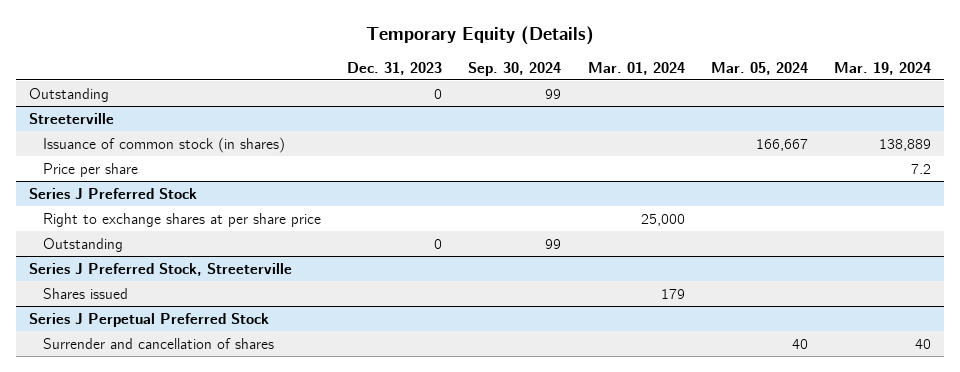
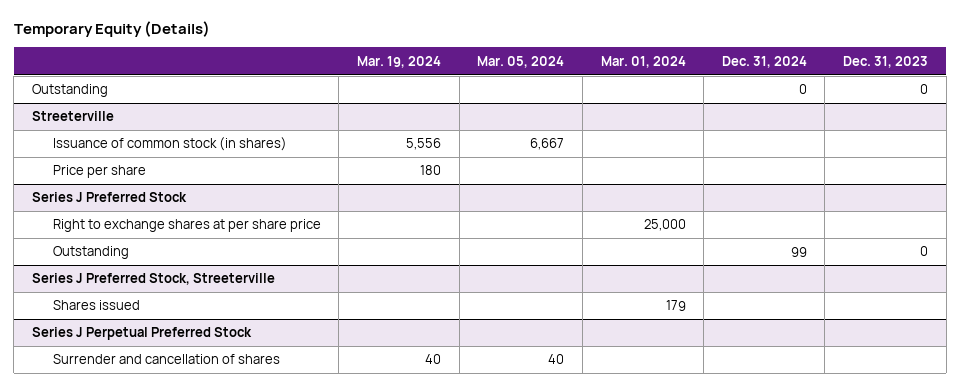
- | Dec. 31, 2023 | Sep. 30, 2024 | Mar. 01, 2024 | Mar. 05, 2024 | Mar. 19, 2024
+ | Mar. 19, 2024 | Mar. 05, 2024 | Mar. 01, 2024 | Dec. 31, 2024 | Dec. 31, 2023
@ Streeterville
- Issuance of common stock (in shares) | | | | 166,667 | 138,889
- Price per share | | | | | 7.2
+ Issuance of common stock (in shares) | 5,556 | 6,667 | | |
+ Price per share | 180 | | | |

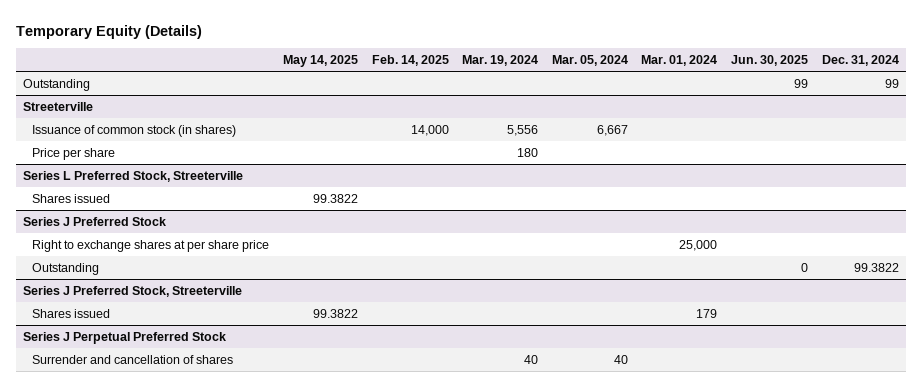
- | Mar. 19, 2024 | Mar. 05, 2024 | Mar. 01, 2024 | Dec. 31, 2024 | Dec. 31, 2023
+ | May 14, 2025 | Feb. 14, 2025 | Mar. 19, 2024 | Mar. 05, 2024 | Mar. 01, 2024 | Jun. 30, 2025 | Dec. 31, 2024
- Outstanding | | | | 0 | 0
+ Outstanding | | | | | | 99 | 99
+ Series L Preferred Stock, Streeterville
+ Shares issued | 99.3822 | | | | | |
@ Series J Preferred Stock
- Outstanding | | | | 99 | 0
+ Outstanding | | | | | | 0 | 99.3822

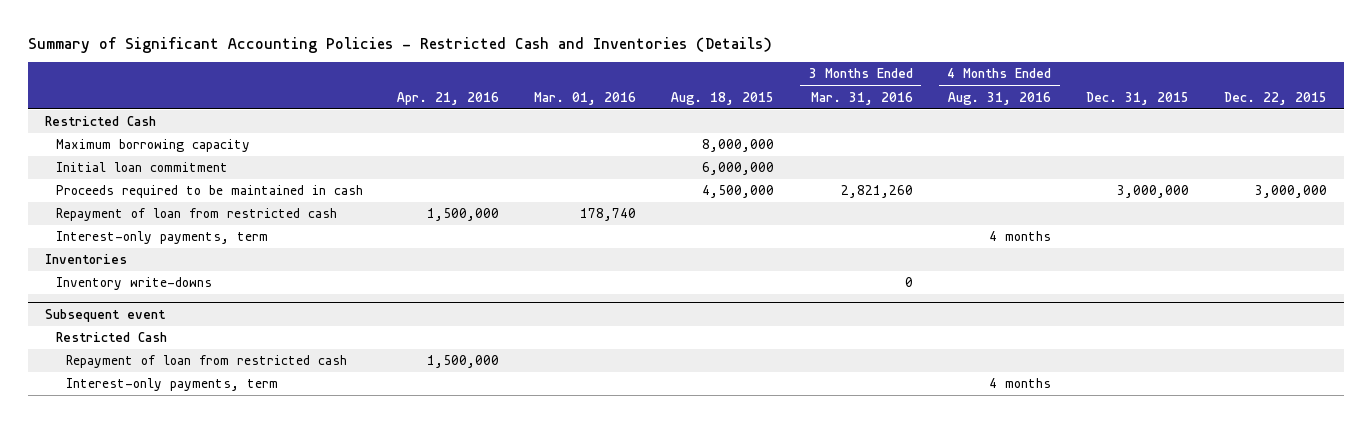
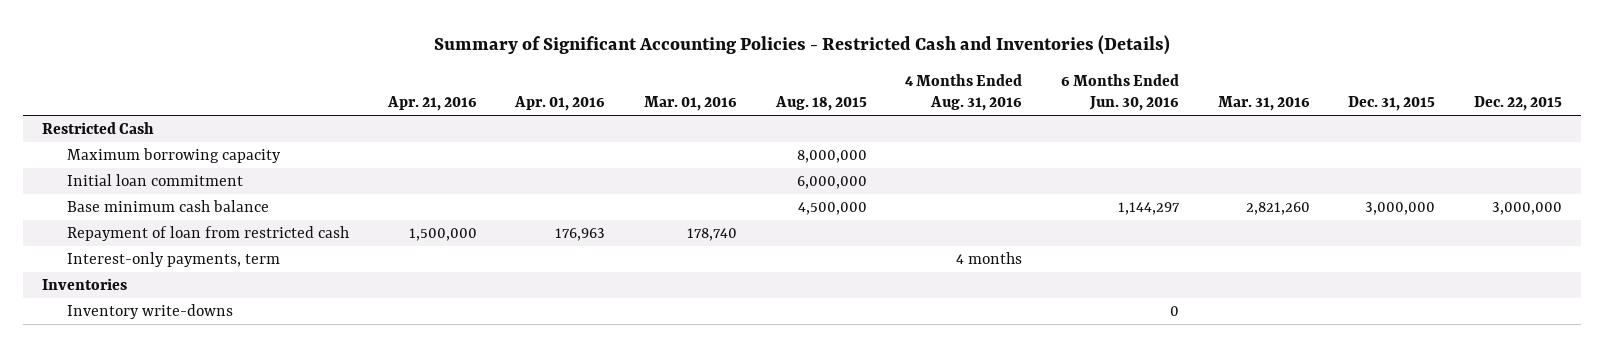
- | Apr. 21, 2016 | Mar. 01, 2016 | Aug. 18, 2015 | 3 Months Ended Mar. 31, 2016 | 4 Months Ended Aug. 31, 2016 | Dec. 31, 2015 | Dec. 22, 2015
+ | Apr. 21, 2016 | Apr. 01, 2016 | Mar. 01, 2016 | Aug. 18, 2015 | 4 Months Ended Aug. 31, 2016 | 6 Months Ended Jun. 30, 2016 | Mar. 31, 2016 | Dec. 31, 2015 | Dec. 22, 2015
- Proceeds required to be maintained in cash | | | 4,500,000 | 2,821,260 | | 3,000,000 | 3,000,000
+ Base minimum cash balance | | | | 4,500,000 | | 1,144,297 | 2,821,260 | 3,000,000 | 3,000,000
- Subsequent event
- Restricted Cash
- Repayment of loan from restricted cash | 1,500,000 | | | | | |
- Interest-only payments, term | | | | | 4 months | |

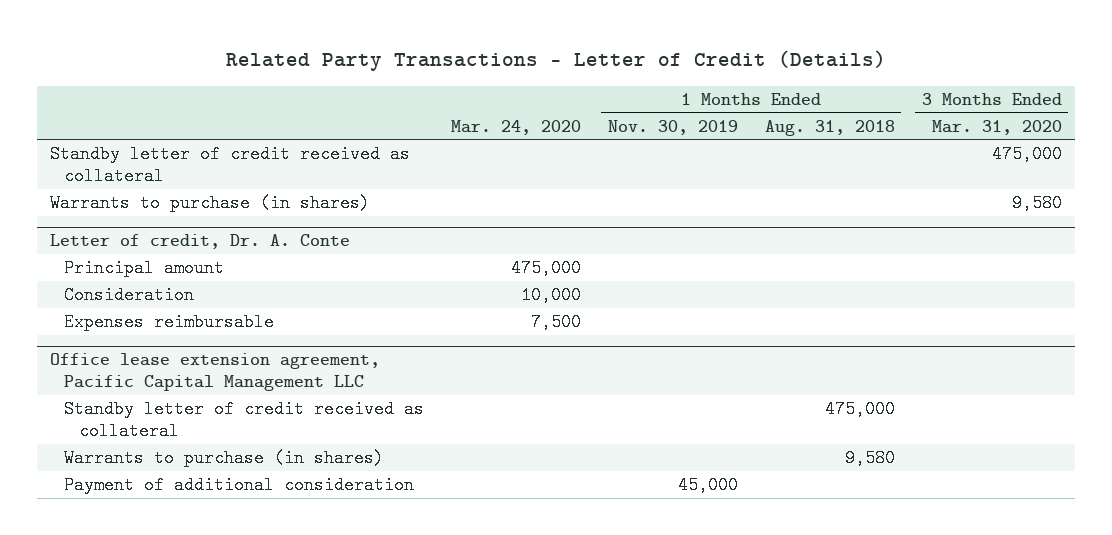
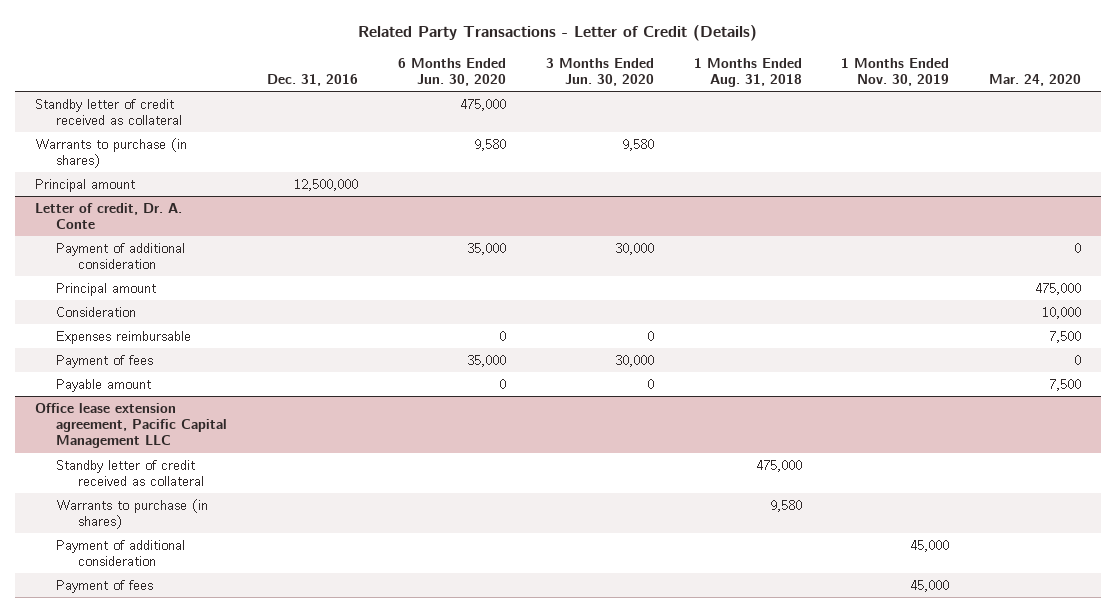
- | Mar. 24, 2020 | 1 Months Ended Nov. 30, 2019 | 1 Months Ended Aug. 31, 2018 | 3 Months Ended Mar. 31, 2020
+ | Dec. 31, 2016 | 6 Months Ended Jun. 30, 2020 | 3 Months Ended Jun. 30, 2020 | 1 Months Ended Aug. 31, 2018 | 1 Months Ended Nov. 30, 2019 | Mar. 24, 2020
+ Principal amount | 12,500,000 | | | | |
@ Letter of credit, Dr. A. Conte
+ Payment of additional consideration | | 35,000 | 30,000 | | | 0
+ Payment of fees | | 35,000 | 30,000 | | | 0
+ Payable amount | | 0 | 0 | | | 7,500
@ Office lease extension agreement, Pacific Capital Management LLC
+ Payment of fees | | | | | 45,000 |

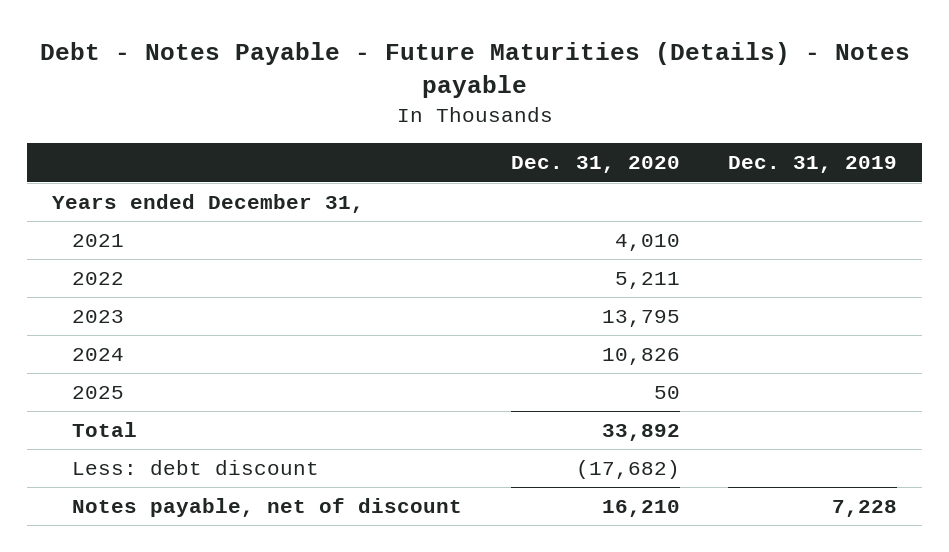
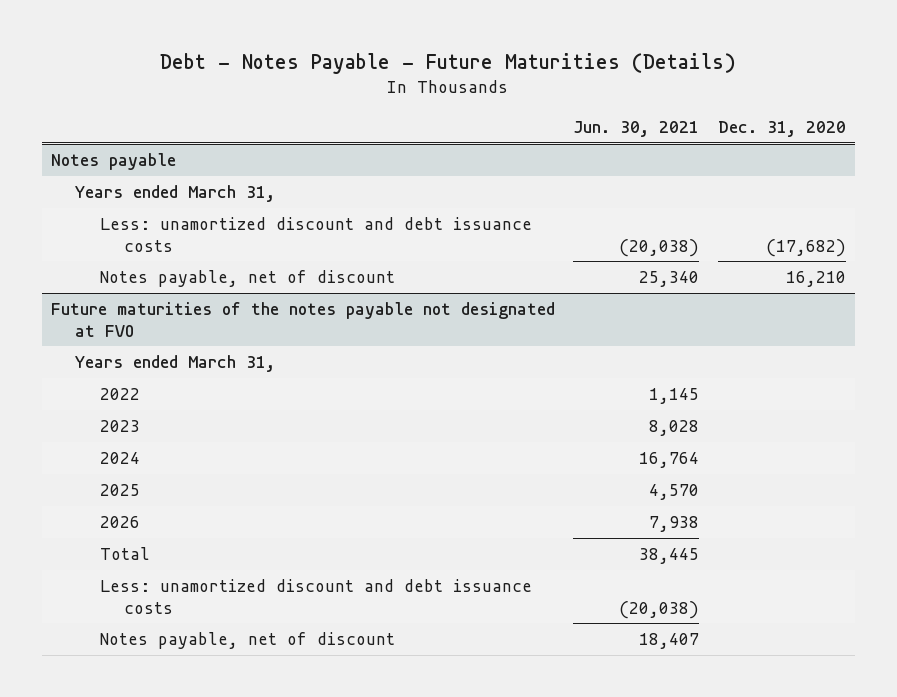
- Debt - Notes Payable - Future Maturities (Details) - Notes payable
+ Debt - Notes Payable - Future Maturities (Details)
- | Dec. 31, 2020 | Dec. 31, 2019
+ | Jun. 30, 2021 | Dec. 31, 2020
- Years ended December 31,
- 2021 | 4,010 |
- 2022 | 5,211 |
- 2023 | 13,795 |
- 2024 | 10,826 |
- 2025 | 50 |
- Total | 33,892 |
- Less: debt discount | (17,682) |
+ Notes payable
+ Years ended March 31,
+ Less: unamortized discount and debt issuance costs | (20,038) | (17,682)
+ Future maturities of the notes payable not designated at FVO
+ Years ended March 31,
+ 2022 | 1,145 |
+ 2023 | 8,028 |
+ 2024 | 16,764 |
+ 2025 | 4,570 |
+ 2026 | 7,938 |
+ Total | 38,445 |
+ Less: unamortized discount and debt issuance costs | (20,038) |
+ Notes payable, net of discount | 18,407 |

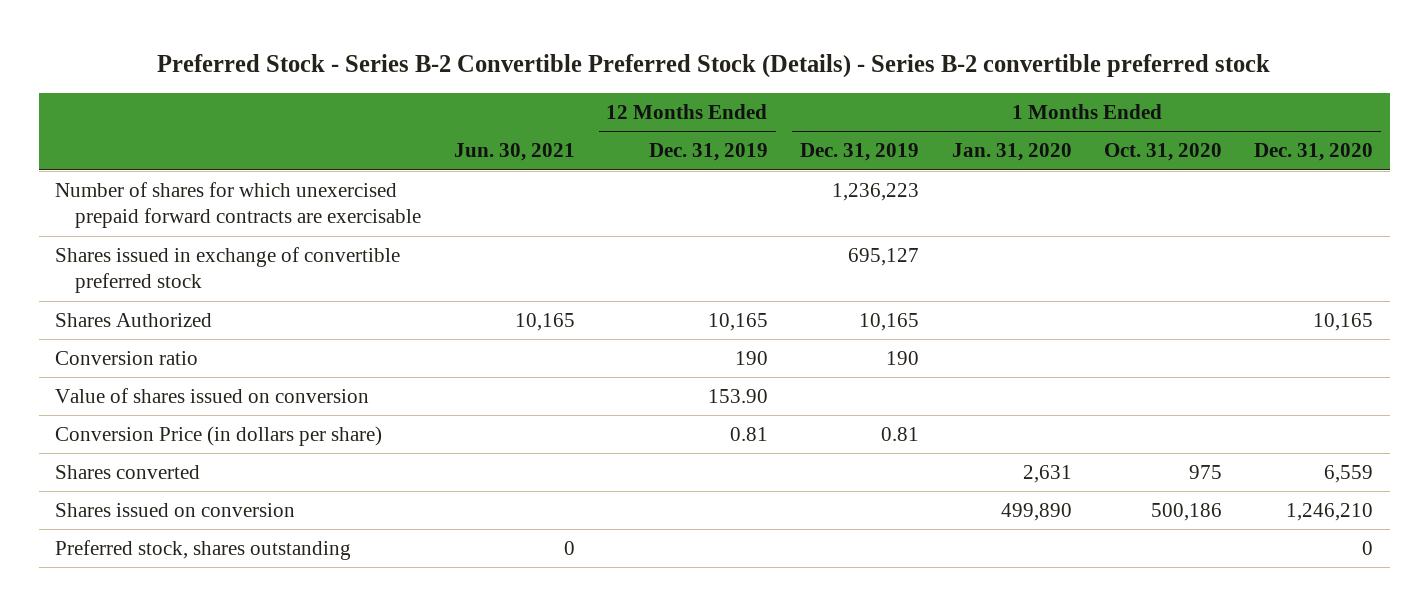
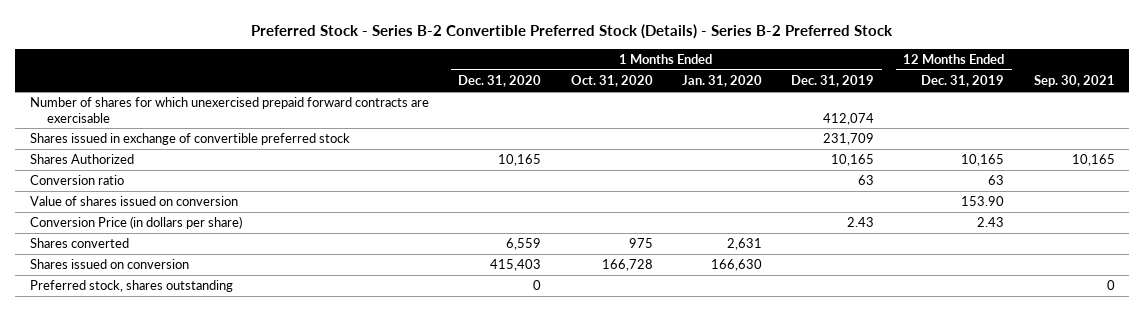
- Preferred Stock - Series B-2 Convertible Preferred Stock (Details) - Series B-2 convertible preferred stock
+ Preferred Stock - Series B-2 Convertible Preferred Stock (Details) - Series B-2 Preferred Stock
- | Jun. 30, 2021 | 12 Months Ended Dec. 31, 2019 | 1 Months Ended Dec. 31, 2019 | 1 Months Ended Jan. 31, 2020 | 1 Months Ended Oct. 31, 2020 | 1 Months Ended Dec. 31, 2020
+ | 1 Months Ended Dec. 31, 2020 | 1 Months Ended Oct. 31, 2020 | 1 Months Ended Jan. 31, 2020 | 1 Months Ended Dec. 31, 2019 | 12 Months Ended Dec. 31, 2019 | Sep. 30, 2021
- Number of shares for which unexercised prepaid forward contracts are exercisable | | | 1,236,223 | | |
- Shares issued in exchange of convertible preferred stock | | | 695,127 | | |
+ Number of shares for which unexercised prepaid forward contracts are exercisable | | | | 412,074 | |
+ Shares issued in exchange of convertible preferred stock | | | | 231,709 | |
- Conversion ratio | | 190 | 190 | | |
+ Conversion ratio | | | | 63 | 63 |
- Conversion Price (in dollars per share) | | 0.81 | 0.81 | | |
+ Conversion Price (in dollars per share) | | | | 2.43 | 2.43 |
- Shares issued on conversion | | | | 499,890 | 500,186 | 1,246,210
+ Shares issued on conversion | 415,403 | 166,728 | 166,630 | | |

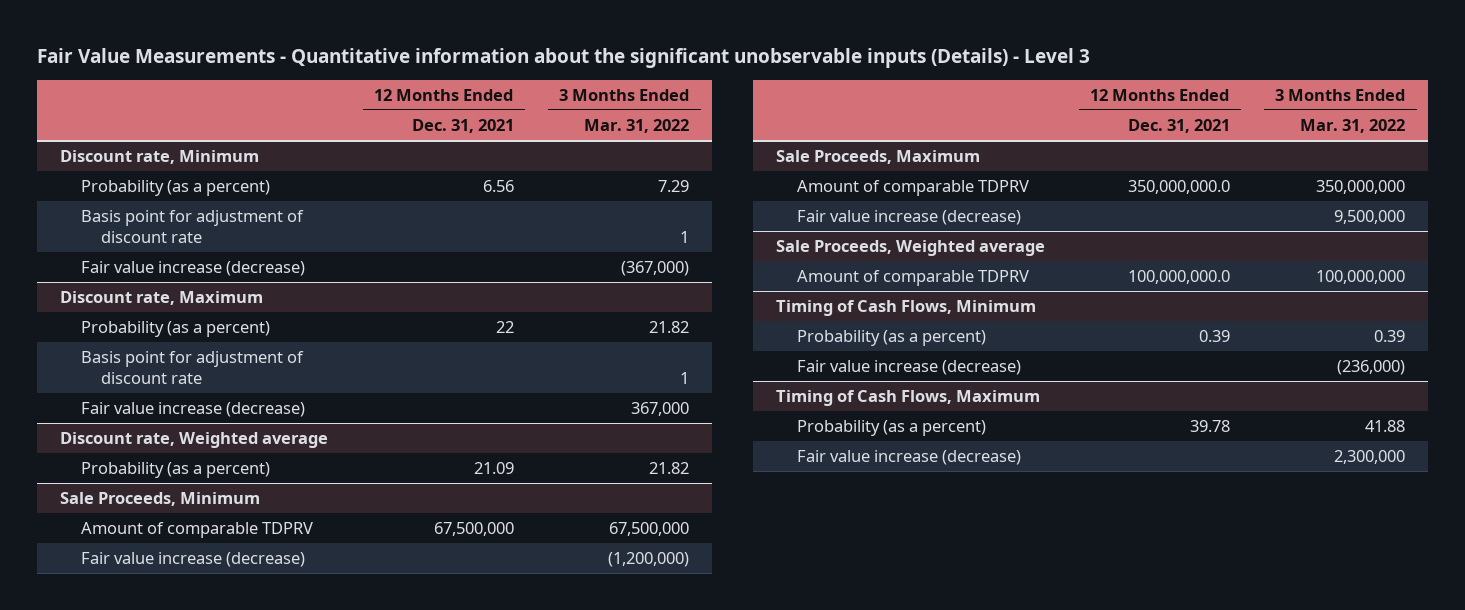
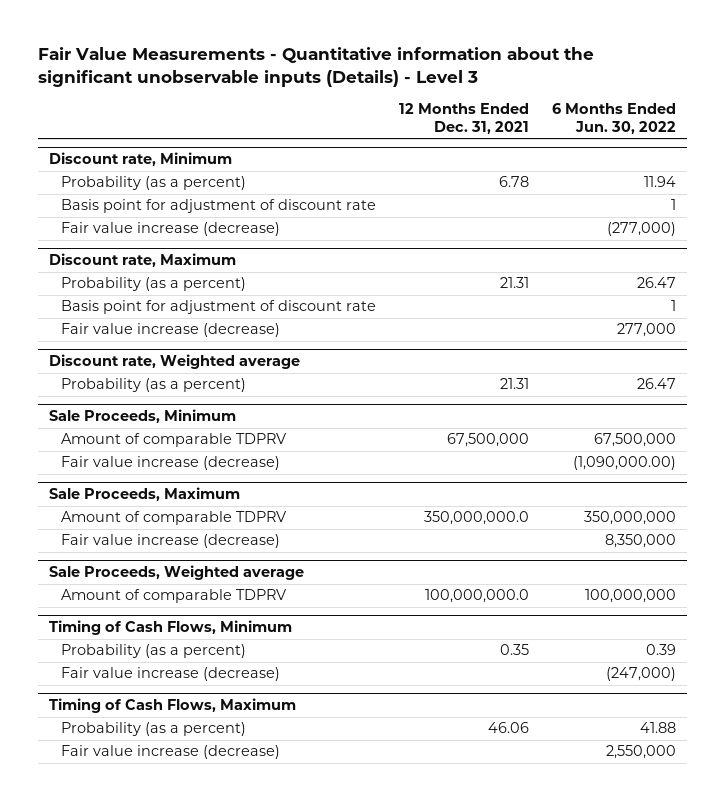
- | 12 Months Ended Dec. 31, 2021 | 3 Months Ended Mar. 31, 2022
+ | 12 Months Ended Dec. 31, 2021 | 6 Months Ended Jun. 30, 2022
@ Discount rate, Minimum
- Probability (as a percent) | 6.56 | 7.29
+ Probability (as a percent) | 6.78 | 11.94
@ Discount rate, Maximum
- Probability (as a percent) | 22 | 21.82
+ Probability (as a percent) | 21.31 | 26.47
@ Discount rate, Weighted average
- Probability (as a percent) | 21.09 | 21.82
+ Probability (as a percent) | 21.31 | 26.47
@ Timing of Cash Flows, Minimum
- Probability (as a percent) | 0.39 | 0.39
+ Probability (as a percent) | 0.35 | 0.39
@ Timing of Cash Flows, Maximum
- Probability (as a percent) | 39.78 | 41.88
+ Probability (as a percent) | 46.06 | 41.88

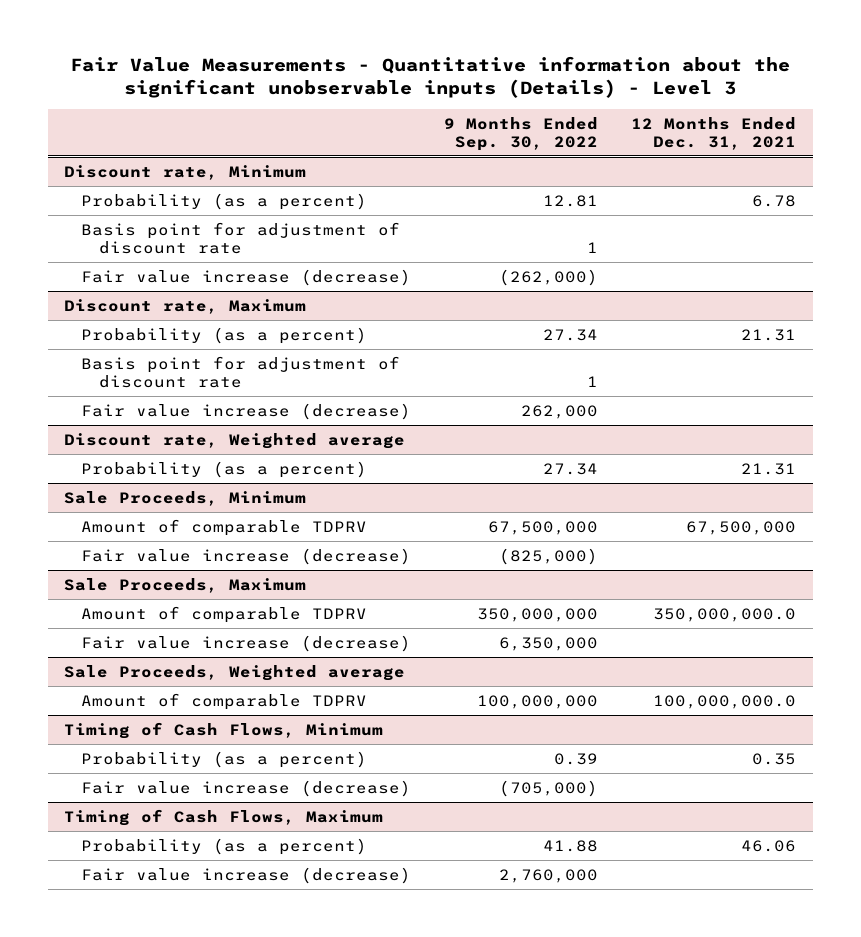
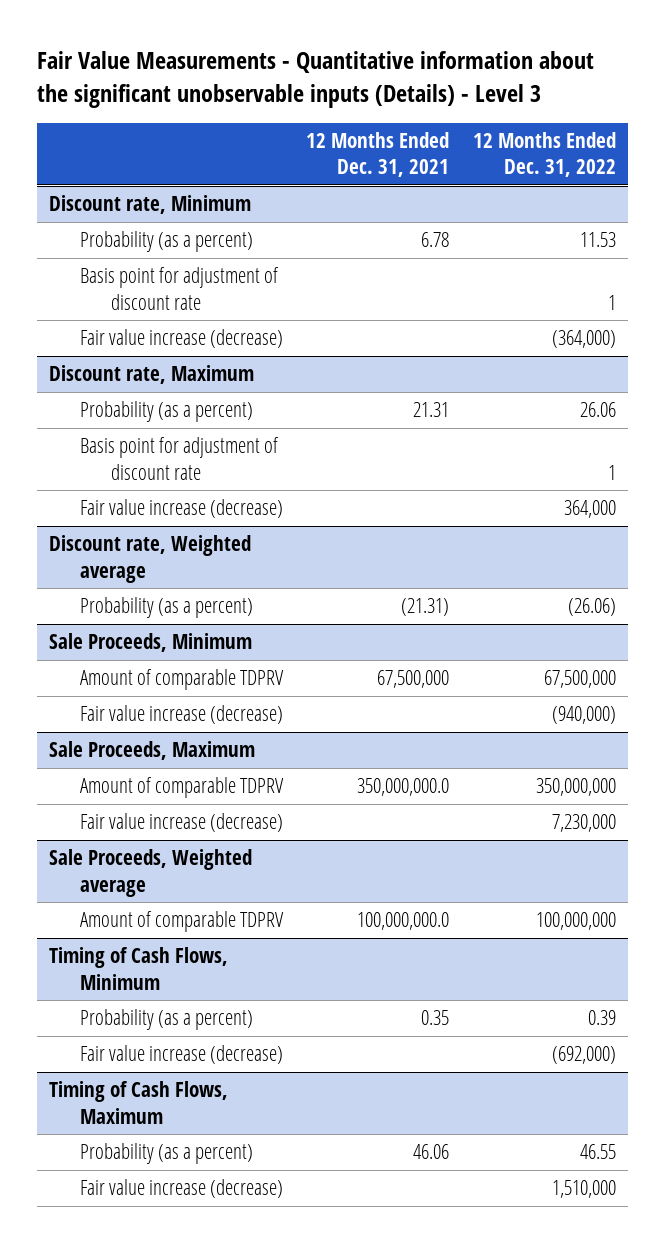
- | 9 Months Ended Sep. 30, 2022 | 12 Months Ended Dec. 31, 2021
+ | 12 Months Ended Dec. 31, 2021 | 12 Months Ended Dec. 31, 2022
@ Discount rate, Weighted average
- Probability (as a percent) | 27.34 | 21.31
+ Probability (as a percent) | (21.31) | (26.06)

